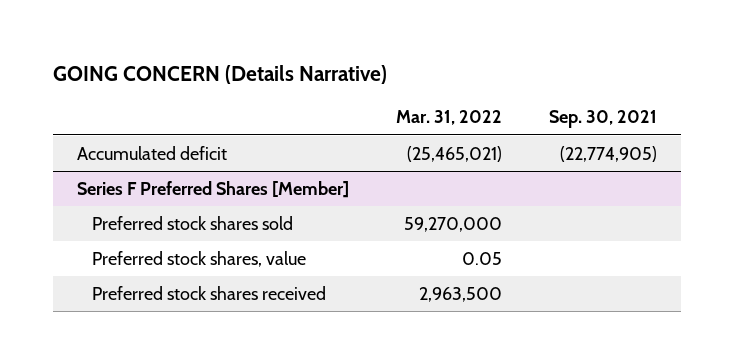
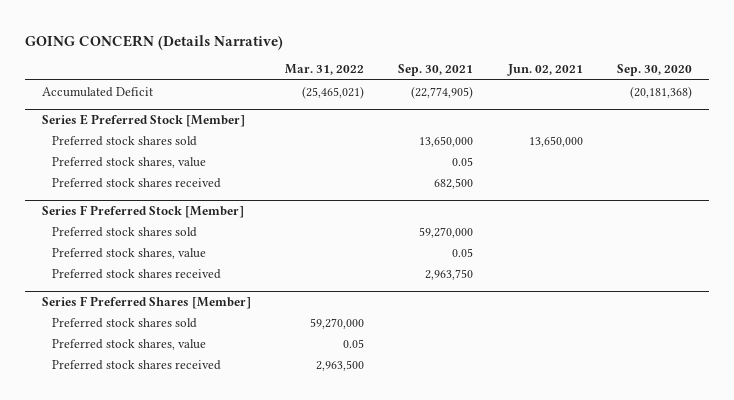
- | Mar. 31, 2022 | Sep. 30, 2021
+ | Mar. 31, 2022 | Sep. 30, 2021 | Jun. 02, 2021 | Sep. 30, 2020
- Accumulated deficit | (25,465,021) | (22,774,905)
+ Accumulated Deficit | (25,465,021) | (22,774,905) | | (20,181,368)
+ Series E Preferred Stock [Member]
+ Preferred stock shares sold | | 13,650,000 | 13,650,000 |
+ Preferred stock shares, value | | 0.05 | |
+ Preferred stock shares received | | 682,500 | |
+ Series F Preferred Stock [Member]
+ Preferred stock shares sold | | 59,270,000 | |
+ Preferred stock shares, value | | 0.05 | |
+ Preferred stock shares received | | 2,963,750 | |

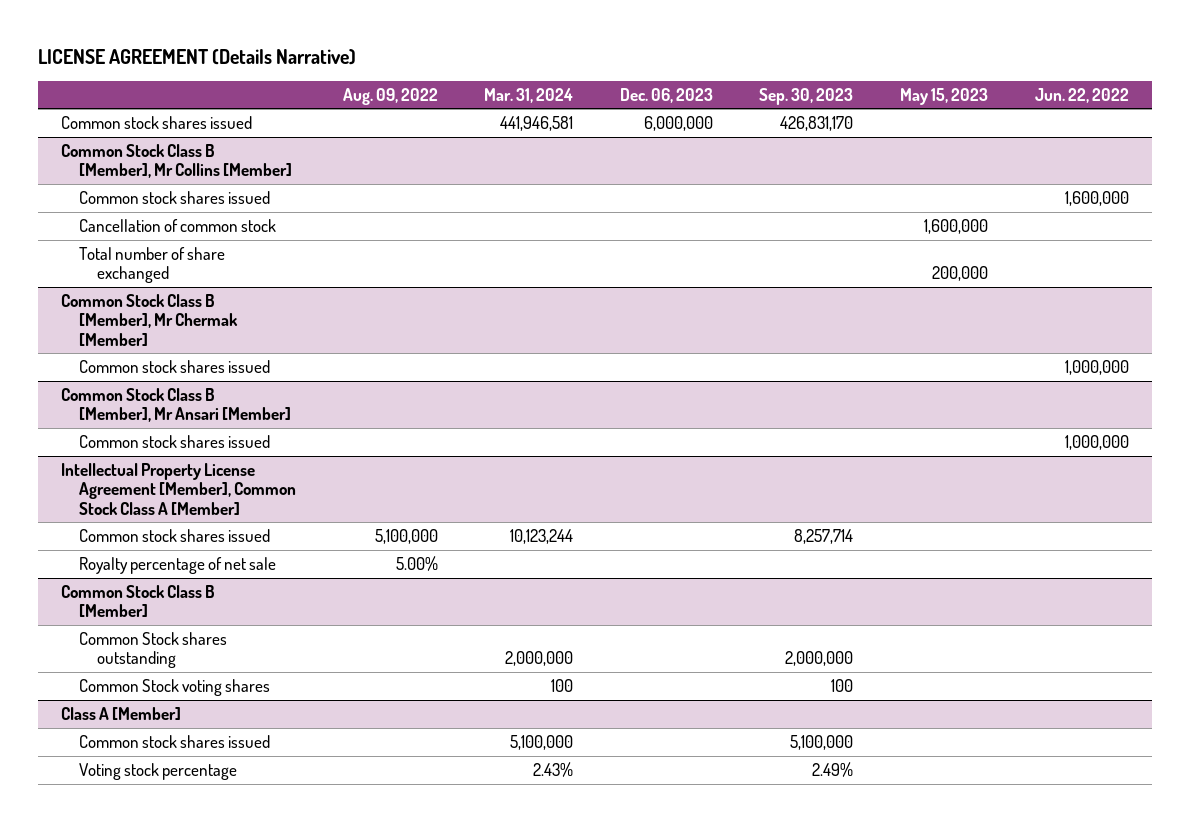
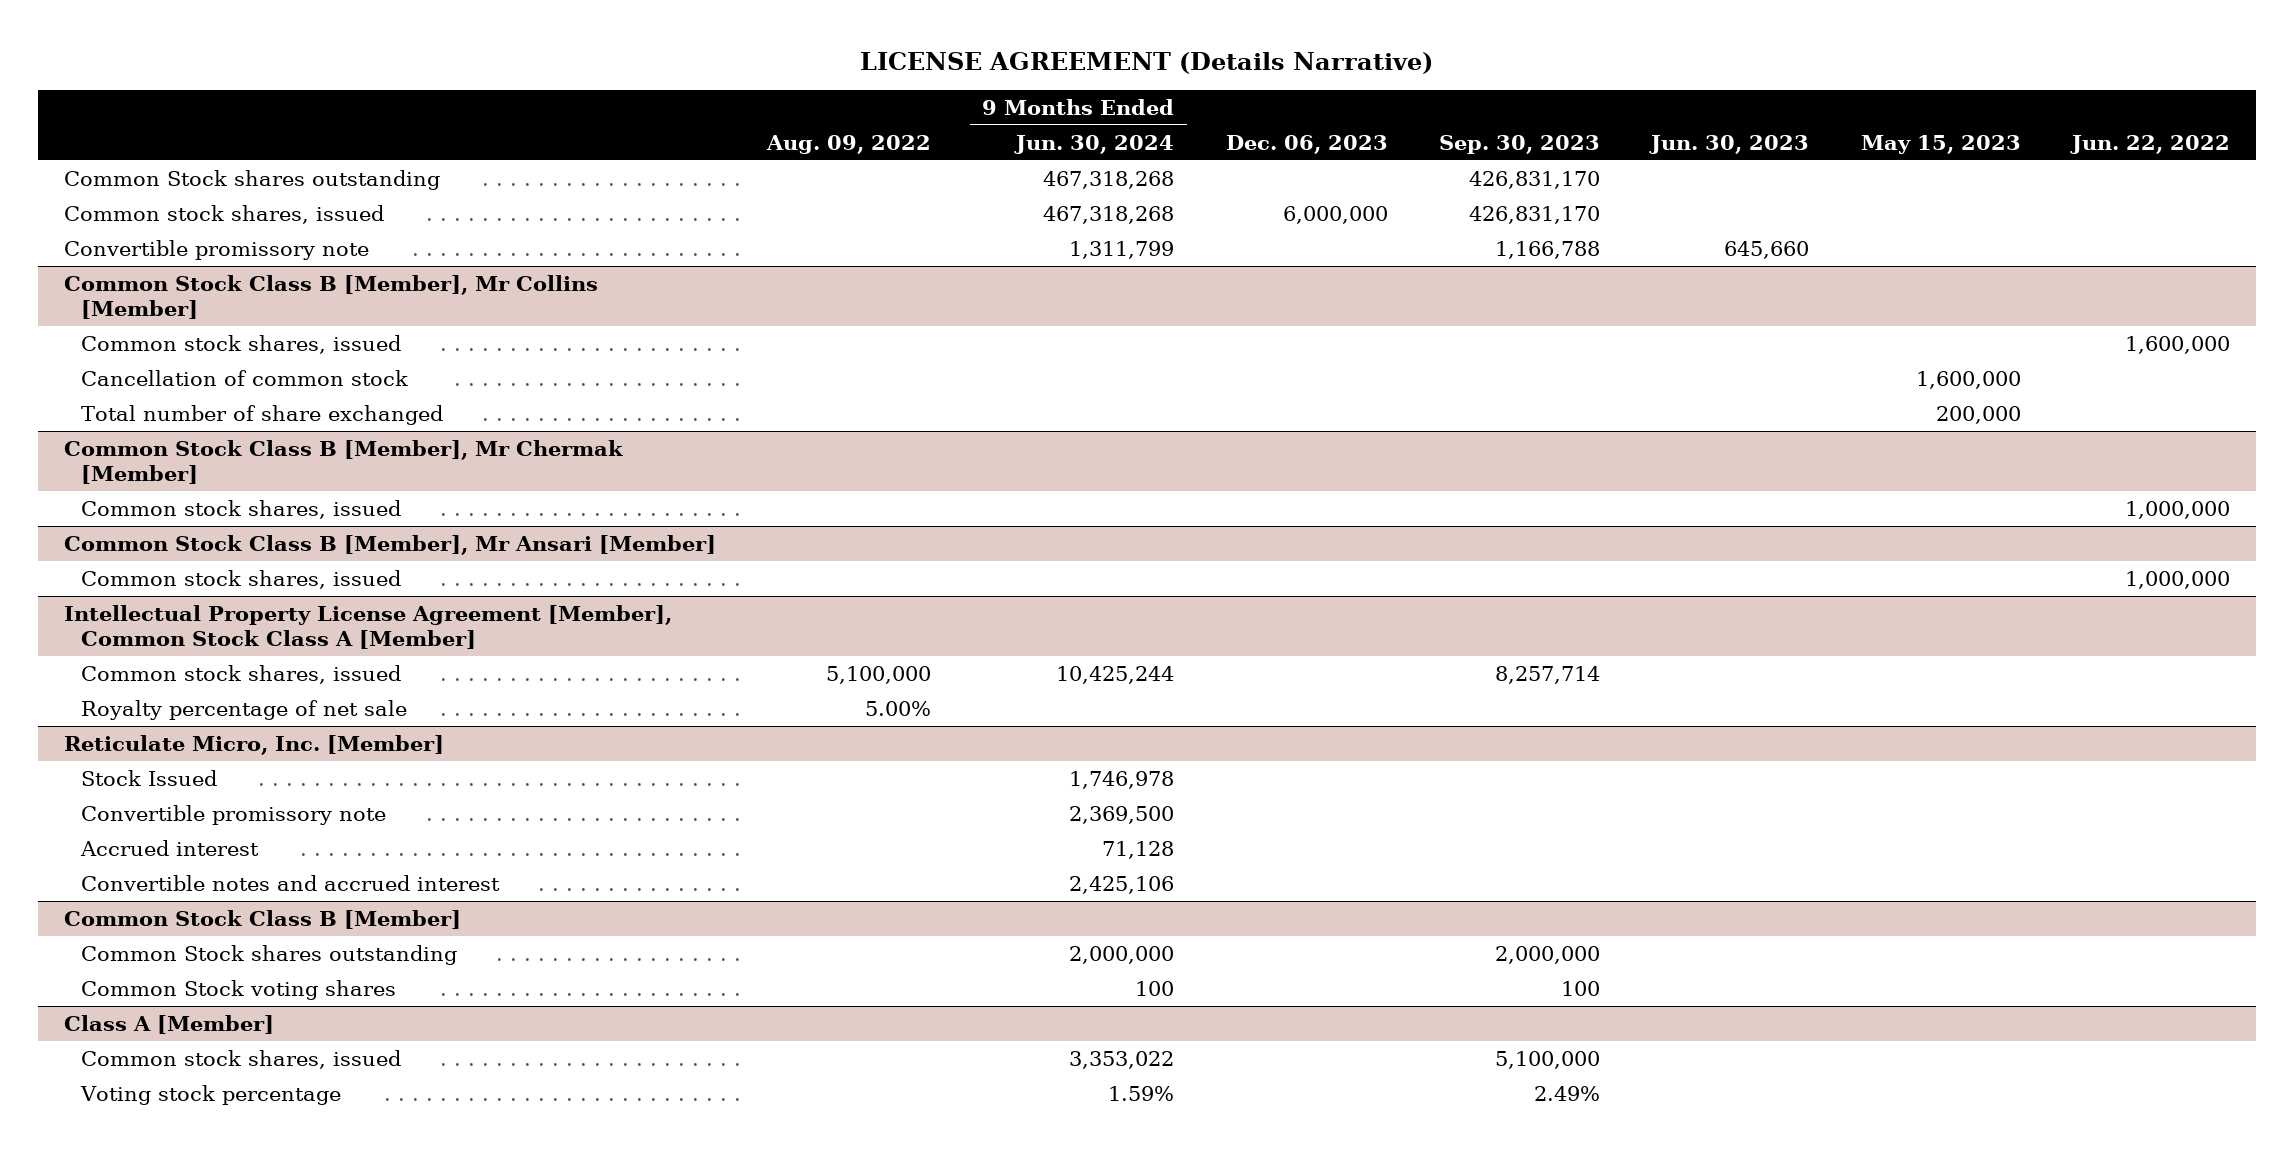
- | Aug. 09, 2022 | Mar. 31, 2024 | Dec. 06, 2023 | Sep. 30, 2023 | May 15, 2023 | Jun. 22, 2022
+ | Aug. 09, 2022 | 9 Months Ended Jun. 30, 2024 | Dec. 06, 2023 | Sep. 30, 2023 | Jun. 30, 2023 | May 15, 2023 | Jun. 22, 2022
- Common stock shares issued | | 441,946,581 | 6,000,000 | 426,831,170 | |
+ Common Stock shares outstanding | | 467,318,268 | | 426,831,170 | | |
+ Common stock shares, issued | | 467,318,268 | 6,000,000 | 426,831,170 | | |
+ Convertible promissory note | | 1,311,799 | | 1,166,788 | 645,660 | |
@ Common Stock Class B [Member], Mr Collins [Member]
- Common stock shares issued | | | | | | 1,600,000
+ Common stock shares, issued | | | | | | | 1,600,000
@ Common Stock Class B [Member], Mr Chermak [Member]
- Common stock shares issued | | | | | | 1,000,000
+ Common stock shares, issued | | | | | | | 1,000,000
@ Common Stock Class B [Member], Mr Ansari [Member]
- Common stock shares issued | | | | | | 1,000,000
+ Common stock shares, issued | | | | | | | 1,000,000
@ Intellectual Property License Agreement [Member], Common Stock Class A [Member]
- Common stock shares issued | 5,100,000 | 10,123,244 | | 8,257,714 | |
+ Common stock shares, issued | 5,100,000 | 10,425,244 | | 8,257,714 | | |
+ Reticulate Micro, Inc. [Member]
+ Stock Issued | | 1,746,978 | | | | |
+ Convertible promissory note | | 2,369,500 | | | | |
+ Accrued interest | | 71,128 | | | | |
+ Convertible notes and accrued interest | | 2,425,106 | | | | |
@ Class A [Member]
- Common stock shares issued | | 5,100,000 | | 5,100,000 | |
+ Common stock shares, issued | | 3,353,022 | | 5,100,000 | | |

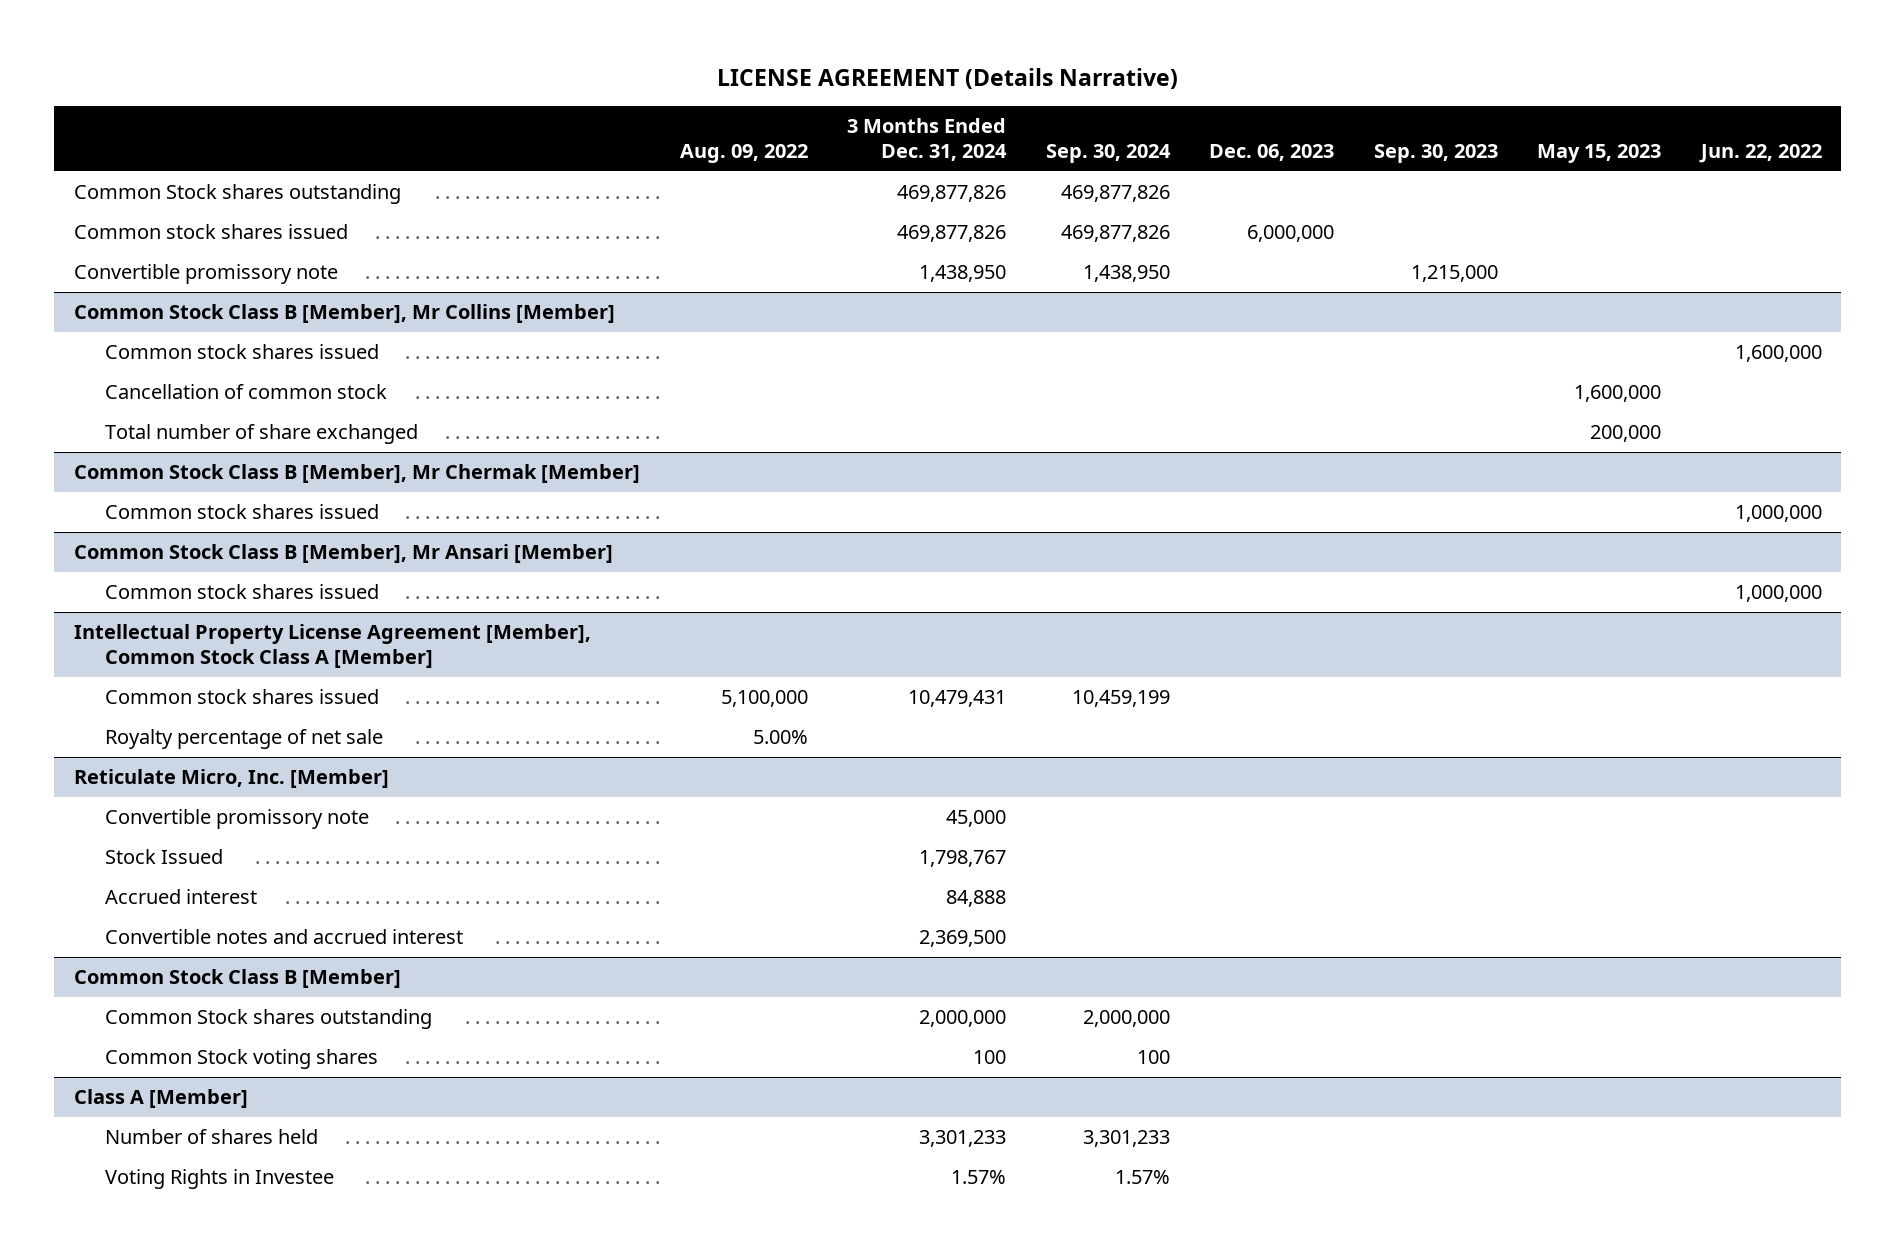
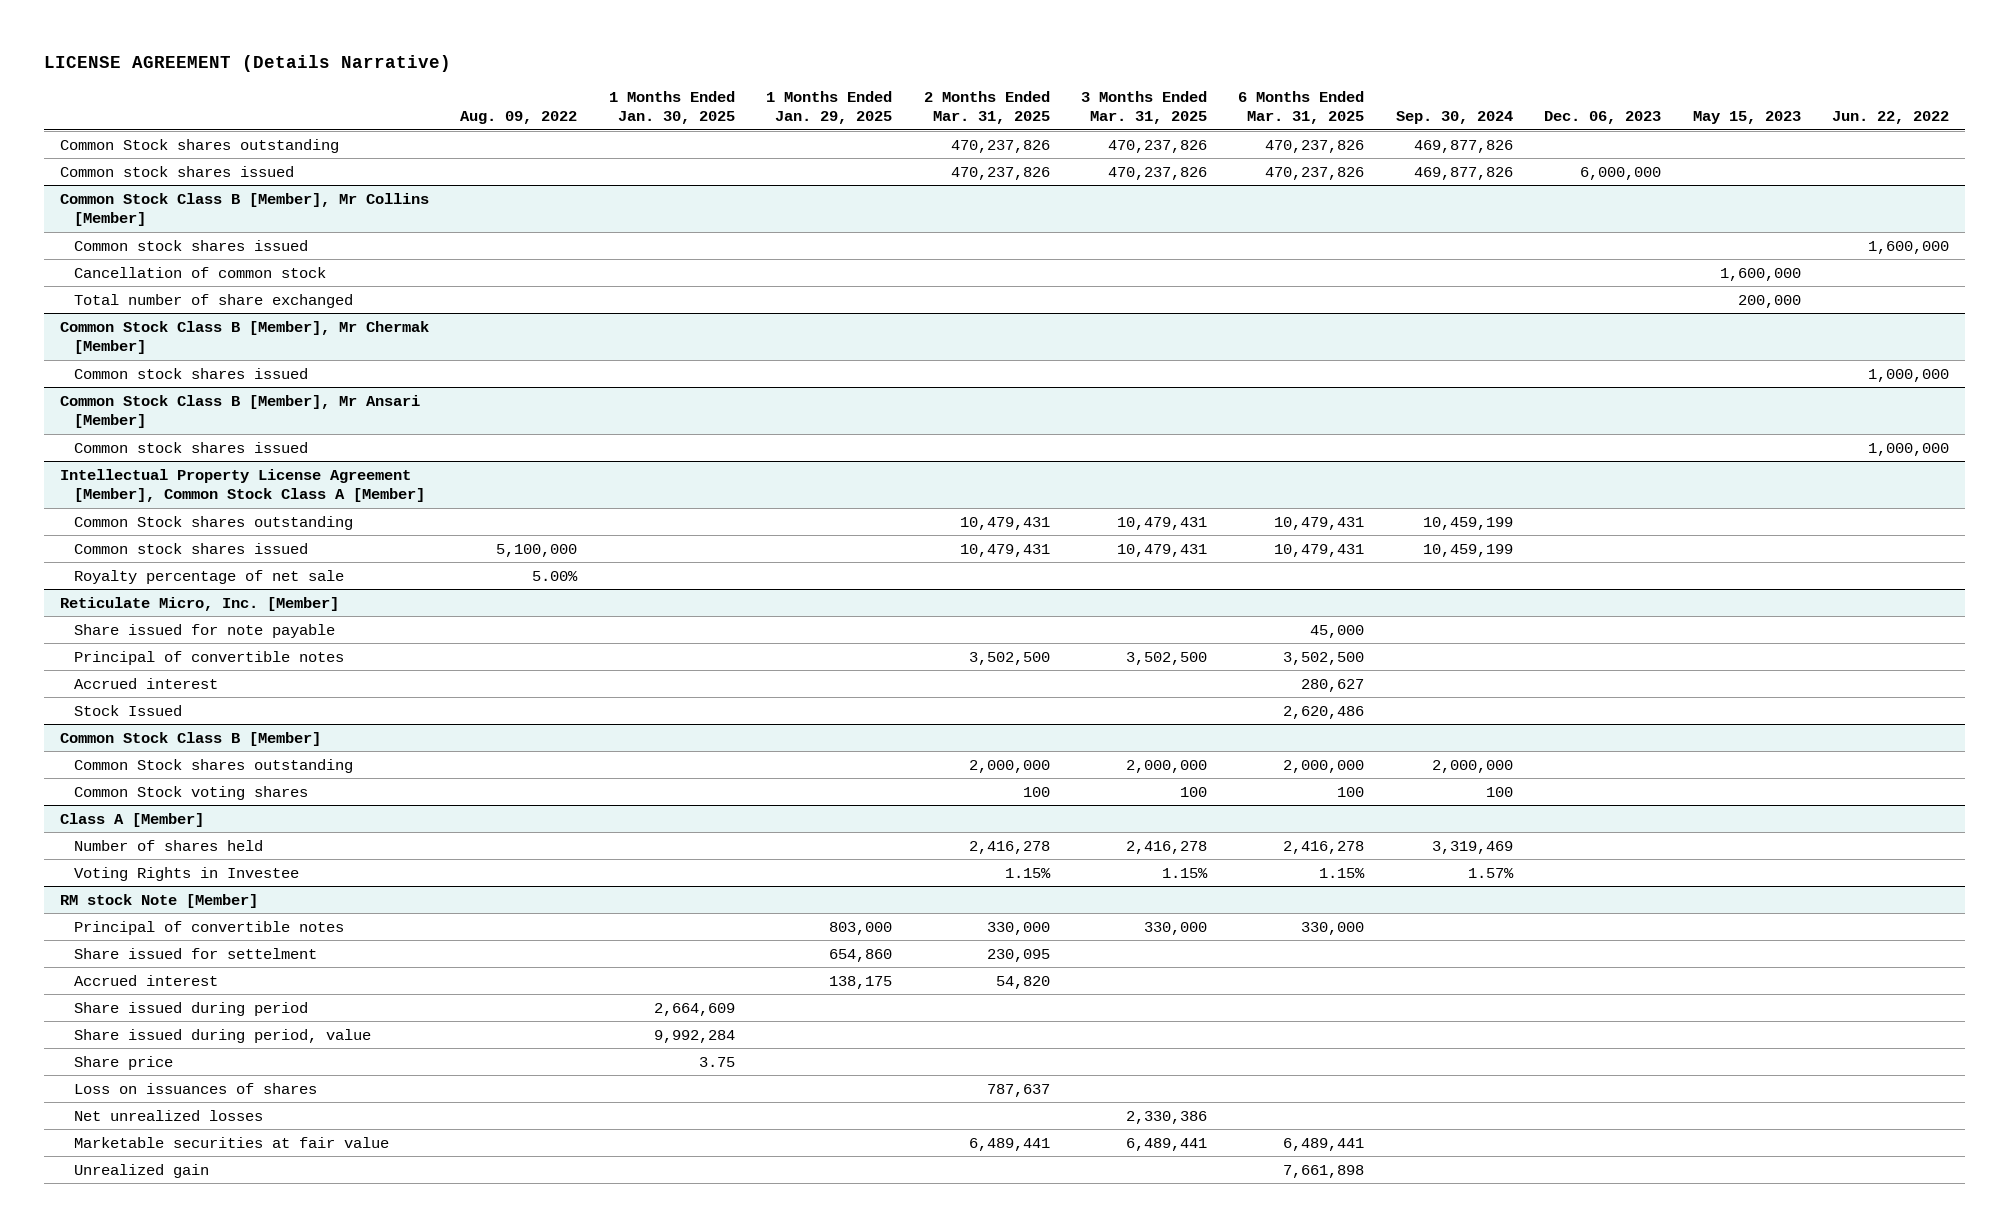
- | Aug. 09, 2022 | 3 Months Ended Dec. 31, 2024 | Sep. 30, 2024 | Dec. 06, 2023 | Sep. 30, 2023 | May 15, 2023 | Jun. 22, 2022
+ | Aug. 09, 2022 | 1 Months Ended Jan. 30, 2025 | 1 Months Ended Jan. 29, 2025 | 2 Months Ended Mar. 31, 2025 | 3 Months Ended Mar. 31, 2025 | 6 Months Ended Mar. 31, 2025 | Sep. 30, 2024 | Dec. 06, 2023 | May 15, 2023 | Jun. 22, 2022
- Convertible promissory note | | 1,438,950 | 1,438,950 | | 1,215,000 | |
@ Intellectual Property License Agreement [Member], Common Stock Class A [Member]
+ Common Stock shares outstanding | | | | 10,479,431 | 10,479,431 | 10,479,431 | 10,459,199 | | |
@ Reticulate Micro, Inc. [Member]
- Convertible promissory note | | 45,000 | | | | |
+ Share issued for note payable | | | | | | 45,000 | | | |
+ Principal of convertible notes | | | | 3,502,500 | 3,502,500 | 3,502,500 | | | |
- Convertible notes and accrued interest | | 2,369,500 | | | | |
moved down: Stock Issued | | | | | | 2,620,486 | | | |
@ Class A [Member]
- Number of shares held | | 3,301,233 | 3,301,233 | | | |
+ Number of shares held | | | | 2,416,278 | 2,416,278 | 2,416,278 | 3,319,469 | | |
+ RM stock Note [Member]
+ Principal of convertible notes | | | 803,000 | 330,000 | 330,000 | 330,000 | | | |
+ Share issued for settelment | | | 654,860 | 230,095 | | | | | |
+ Accrued interest | | | 138,175 | 54,820 | | | | | |
+ Share issued during period | | 2,664,609 | | | | | | | |
+ Share issued during period, value | | 9,992,284 | | | | | | | |
+ Share price | | 3.75 | | | | | | | |
+ Loss on issuances of shares | | | | 787,637 | | | | | |
+ Net unrealized losses | | | | | 2,330,386 | | | | |
+ Marketable securities at fair value | | | | 6,489,441 | 6,489,441 | 6,489,441 | | | |
+ Unrealized gain | | | | | | 7,661,898 | | | |

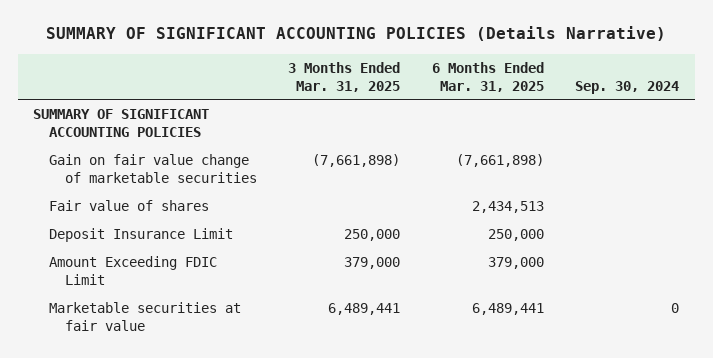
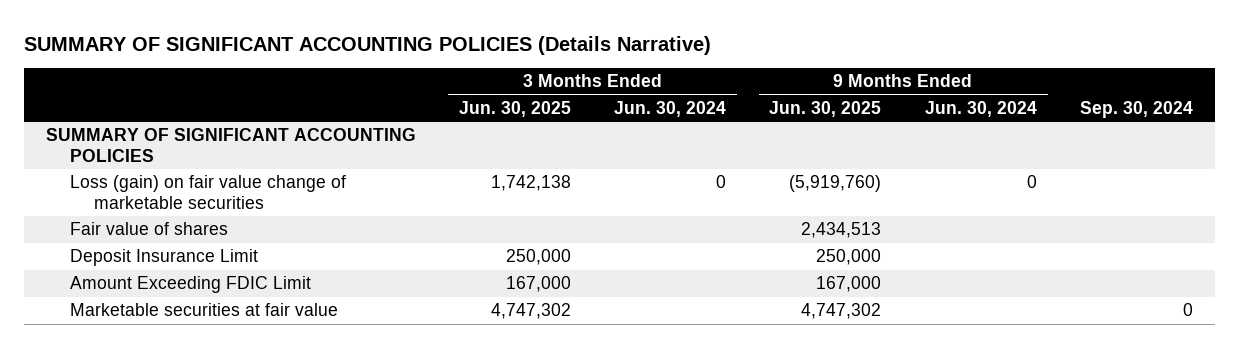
- | 3 Months Ended Mar. 31, 2025 | 6 Months Ended Mar. 31, 2025 | Sep. 30, 2024
+ | 3 Months Ended Jun. 30, 2025 | 3 Months Ended Jun. 30, 2024 | 9 Months Ended Jun. 30, 2025 | 9 Months Ended Jun. 30, 2024 | Sep. 30, 2024
- Gain on fair value change of marketable securities | (7,661,898) | (7,661,898) |
+ Loss (gain) on fair value change of marketable securities | 1,742,138 | 0 | (5,919,760) | 0 |

